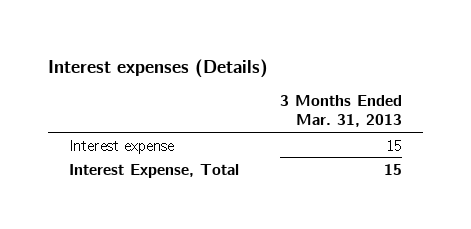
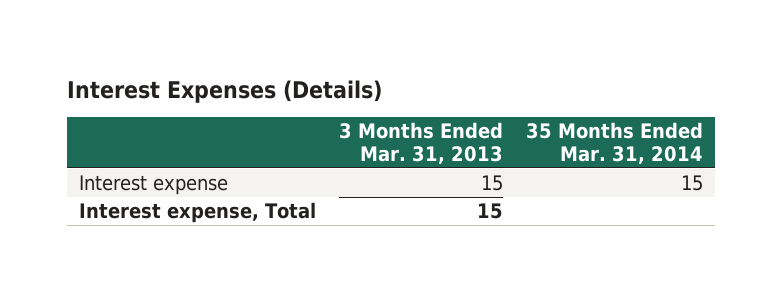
- Interest expenses (Details)
+ Interest Expenses (Details)
- | 3 Months Ended Mar. 31, 2013
+ | 3 Months Ended Mar. 31, 2013 | 35 Months Ended Mar. 31, 2014
- Interest Expense, Total | 15
+ Interest expense, Total | 15 |

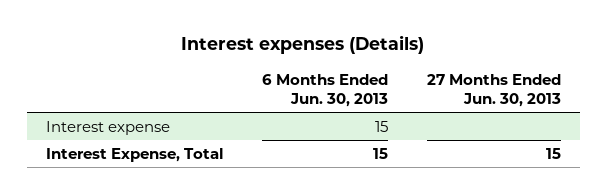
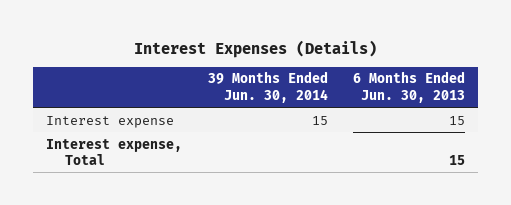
- Interest expenses (Details)
+ Interest Expenses (Details)
- | 6 Months Ended Jun. 30, 2013 | 27 Months Ended Jun. 30, 2013
+ | 39 Months Ended Jun. 30, 2014 | 6 Months Ended Jun. 30, 2013
- Interest Expense, Total | 15 | 15
+ Interest expense, Total | | 15

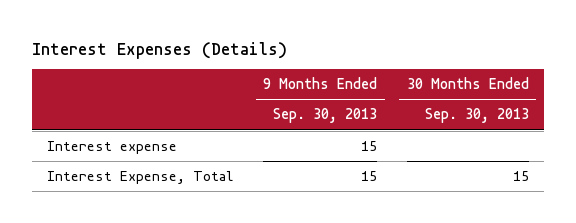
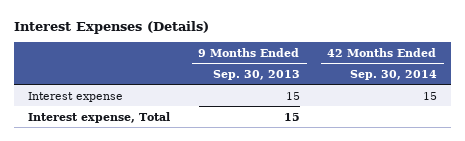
- | 9 Months Ended Sep. 30, 2013 | 30 Months Ended Sep. 30, 2013
+ | 9 Months Ended Sep. 30, 2013 | 42 Months Ended Sep. 30, 2014
- Interest Expense, Total | 15 | 15
+ Interest expense, Total | 15 |

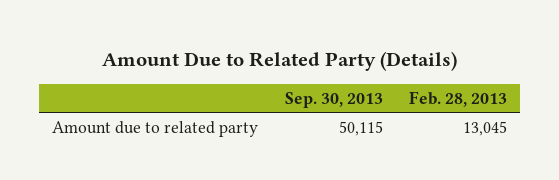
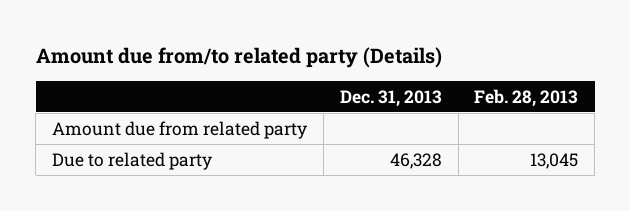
- Amount Due to Related Party (Details)
+ Amount due from/to related party (Details)
- | Sep. 30, 2013 | Feb. 28, 2013
+ | Dec. 31, 2013 | Feb. 28, 2013
- Amount due to related party | 50,115 | 13,045
+ Amount due from related party
+ Due to related party | 46,328 | 13,045

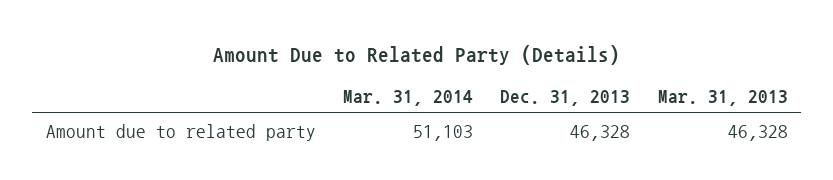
- Amount due from/to related party (Details)
+ Amount Due to Related Party (Details)
- | Dec. 31, 2013 | Feb. 28, 2013
+ | Mar. 31, 2014 | Dec. 31, 2013 | Mar. 31, 2013
- Amount due from related party
- Due to related party | 46,328 | 13,045
+ Amount due to related party | 51,103 | 46,328 | 46,328

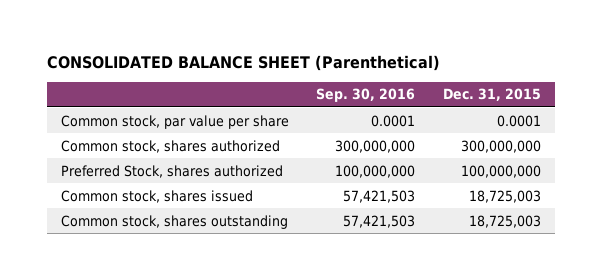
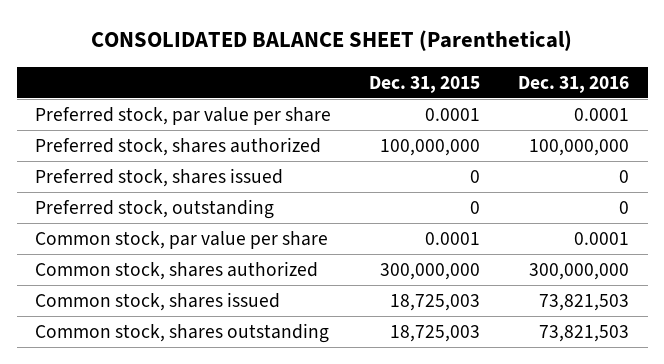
- | Sep. 30, 2016 | Dec. 31, 2015
+ | Dec. 31, 2015 | Dec. 31, 2016
+ Preferred stock, par value per share | 0.0001 | 0.0001
+ Preferred stock, shares authorized | 100,000,000 | 100,000,000
+ Preferred stock, shares issued | 0 | 0
+ Preferred stock, outstanding | 0 | 0
- Preferred Stock, shares authorized | 100,000,000 | 100,000,000

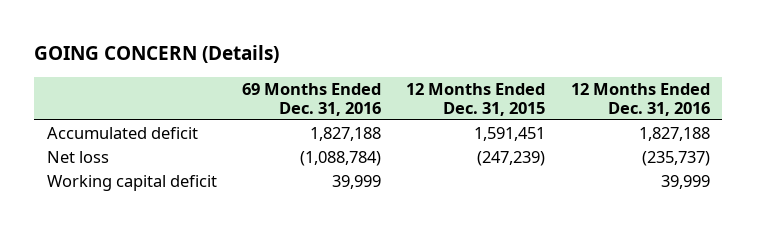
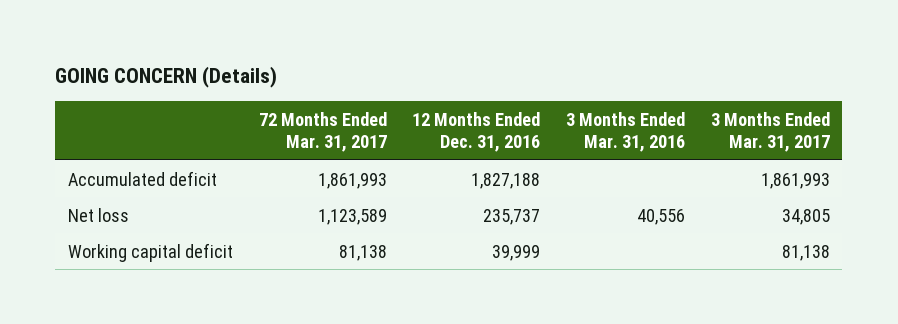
- | 69 Months Ended Dec. 31, 2016 | 12 Months Ended Dec. 31, 2015 | 12 Months Ended Dec. 31, 2016
+ | 72 Months Ended Mar. 31, 2017 | 12 Months Ended Dec. 31, 2016 | 3 Months Ended Mar. 31, 2016 | 3 Months Ended Mar. 31, 2017
- Net loss | (1,088,784) | (247,239) | (235,737)
+ Net loss | 1,123,589 | 235,737 | 40,556 | 34,805

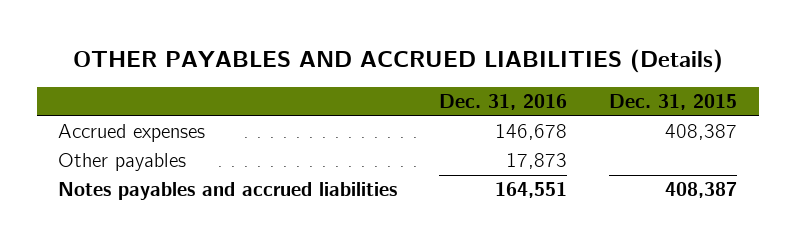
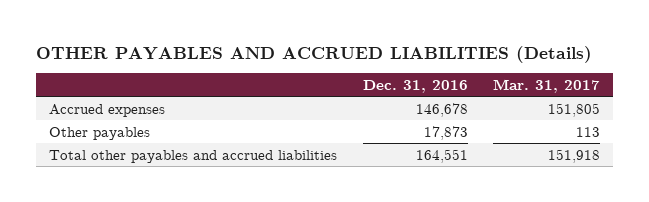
- | Dec. 31, 2016 | Dec. 31, 2015
+ | Dec. 31, 2016 | Mar. 31, 2017
- Notes payables and accrued liabilities | 164,551 | 408,387
+ Total other payables and accrued liabilities | 164,551 | 151,918

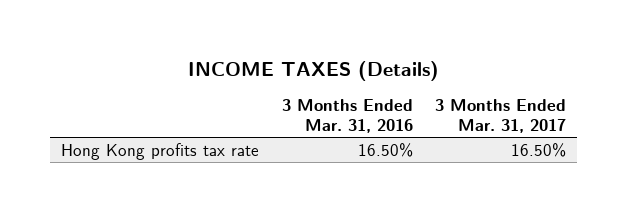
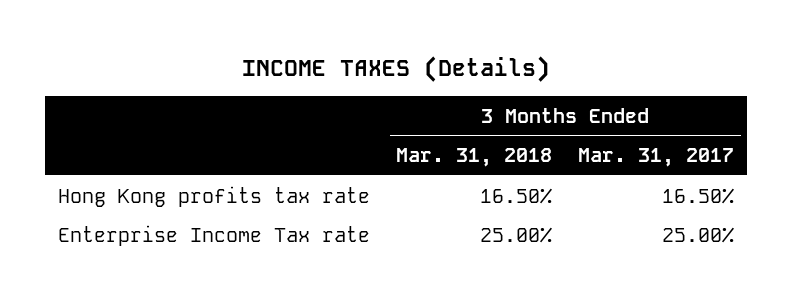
- | 3 Months Ended Mar. 31, 2016 | 3 Months Ended Mar. 31, 2017
+ | 3 Months Ended Mar. 31, 2018 | 3 Months Ended Mar. 31, 2017
+ Enterprise Income Tax rate | 25.00% | 25.00%

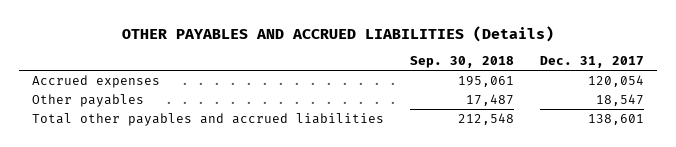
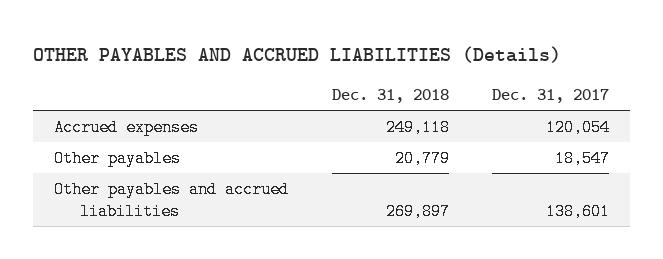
- | Sep. 30, 2018 | Dec. 31, 2017
+ | Dec. 31, 2018 | Dec. 31, 2017
- Total other payables and accrued liabilities | 212,548 | 138,601
+ Other payables and accrued liabilities | 269,897 | 138,601

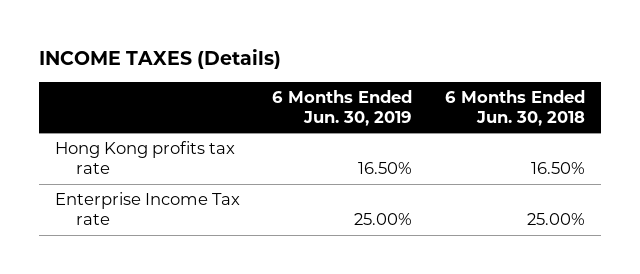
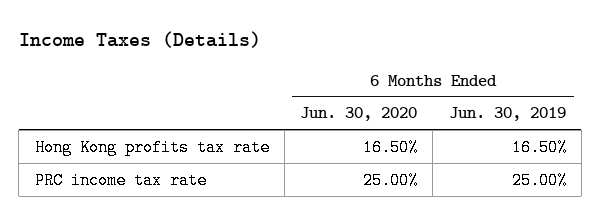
- INCOME TAXES (Details)
+ Income Taxes (Details)
- | 6 Months Ended Jun. 30, 2019 | 6 Months Ended Jun. 30, 2018
+ | 6 Months Ended Jun. 30, 2020 | 6 Months Ended Jun. 30, 2019
- Enterprise Income Tax rate | 25.00% | 25.00%
+ PRC income tax rate | 25.00% | 25.00%

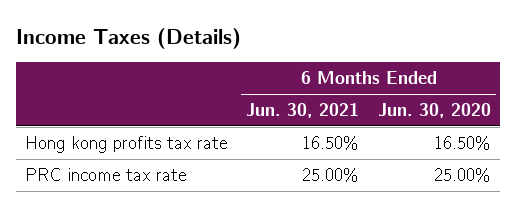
- | 6 Months Ended Jun. 30, 2020 | 6 Months Ended Jun. 30, 2019
+ | 6 Months Ended Jun. 30, 2021 | 6 Months Ended Jun. 30, 2020
- Hong Kong profits tax rate | 16.50% | 16.50%
+ Hong kong profits tax rate | 16.50% | 16.50%

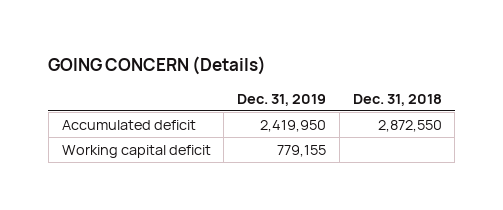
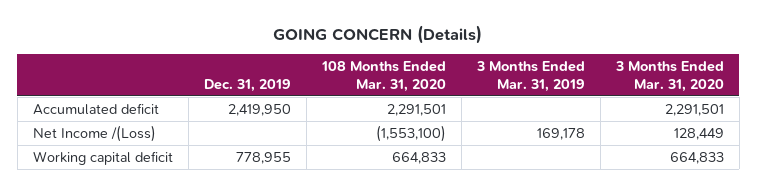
- | Dec. 31, 2019 | Dec. 31, 2018
+ | Dec. 31, 2019 | 108 Months Ended Mar. 31, 2020 | 3 Months Ended Mar. 31, 2019 | 3 Months Ended Mar. 31, 2020
- Working capital deficit | 779,155 |
+ Net Income /(Loss) | | (1,553,100) | 169,178 | 128,449
+ Working capital deficit | 778,955 | 664,833 | | 664,833

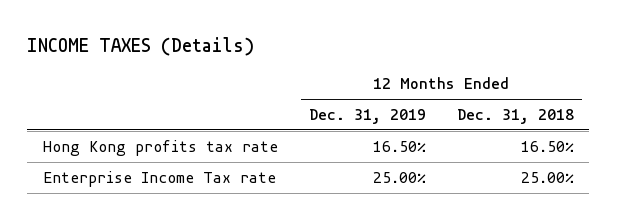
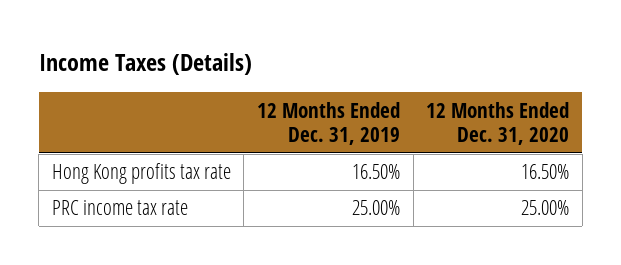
- INCOME TAXES (Details)
+ Income Taxes (Details)
- | 12 Months Ended Dec. 31, 2019 | 12 Months Ended Dec. 31, 2018
+ | 12 Months Ended Dec. 31, 2019 | 12 Months Ended Dec. 31, 2020
- Enterprise Income Tax rate | 25.00% | 25.00%
+ PRC income tax rate | 25.00% | 25.00%

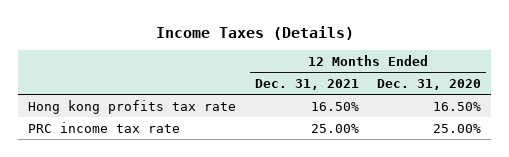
- | 12 Months Ended Dec. 31, 2019 | 12 Months Ended Dec. 31, 2020
+ | 12 Months Ended Dec. 31, 2021 | 12 Months Ended Dec. 31, 2020
- Hong Kong profits tax rate | 16.50% | 16.50%
+ Hong kong profits tax rate | 16.50% | 16.50%

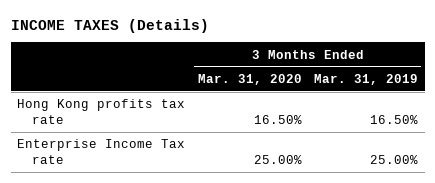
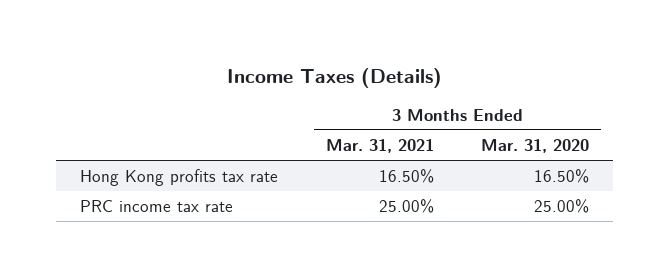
- INCOME TAXES (Details)
+ Income Taxes (Details)
- | 3 Months Ended Mar. 31, 2020 | 3 Months Ended Mar. 31, 2019
+ | 3 Months Ended Mar. 31, 2021 | 3 Months Ended Mar. 31, 2020
- Enterprise Income Tax rate | 25.00% | 25.00%
+ PRC income tax rate | 25.00% | 25.00%

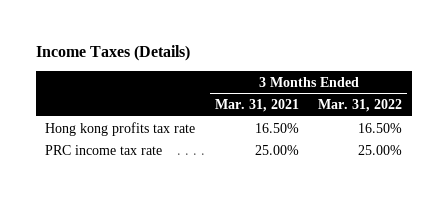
- | 3 Months Ended Mar. 31, 2021 | 3 Months Ended Mar. 31, 2020
+ | 3 Months Ended Mar. 31, 2021 | 3 Months Ended Mar. 31, 2022
- Hong Kong profits tax rate | 16.50% | 16.50%
+ Hong kong profits tax rate | 16.50% | 16.50%

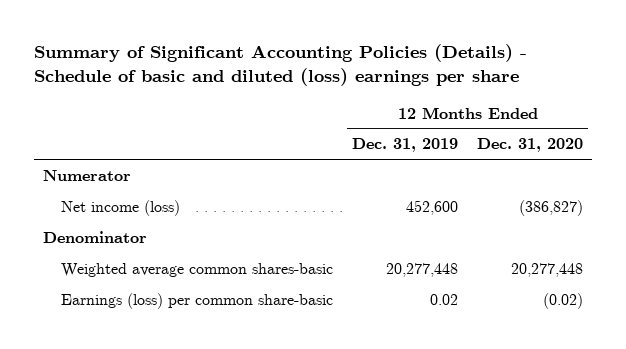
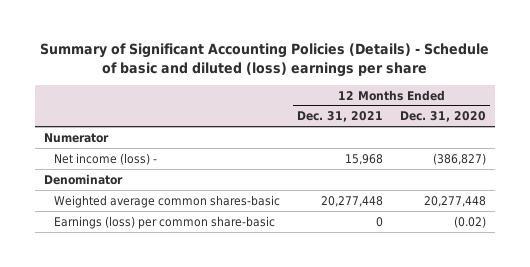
- | 12 Months Ended Dec. 31, 2019 | 12 Months Ended Dec. 31, 2020
+ | 12 Months Ended Dec. 31, 2021 | 12 Months Ended Dec. 31, 2020
- Net income (loss) | 452,600 | (386,827)
+ Net income (loss) - | 15,968 | (386,827)

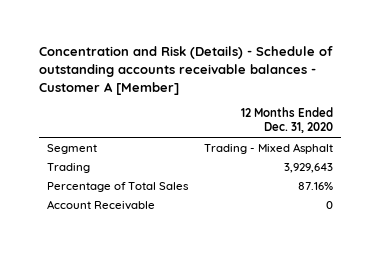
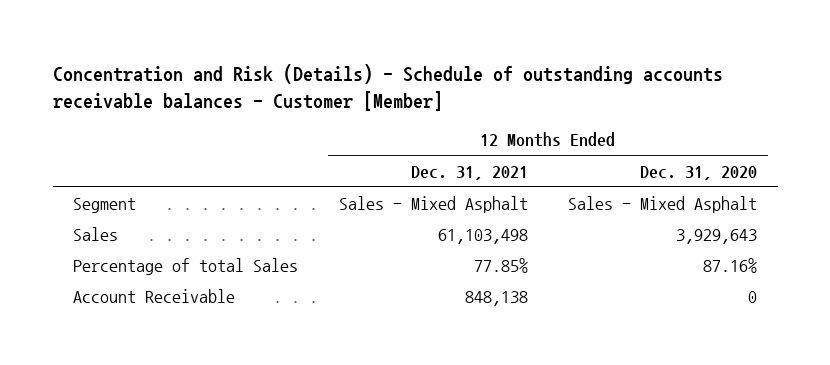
- Concentration and Risk (Details) - Schedule of outstanding accounts receivable balances - Customer A [Member]
+ Concentration and Risk (Details) - Schedule of outstanding accounts receivable balances - Customer [Member]
- | 12 Months Ended Dec. 31, 2020
+ | 12 Months Ended Dec. 31, 2021 | 12 Months Ended Dec. 31, 2020
- Segment | Trading - Mixed Asphalt
- Trading | 3,929,643
- Percentage of Total Sales | 87.16%
+ Segment | Sales - Mixed Asphalt | Sales - Mixed Asphalt
+ Sales | 61,103,498 | 3,929,643
+ Percentage of total Sales | 77.85% | 87.16%

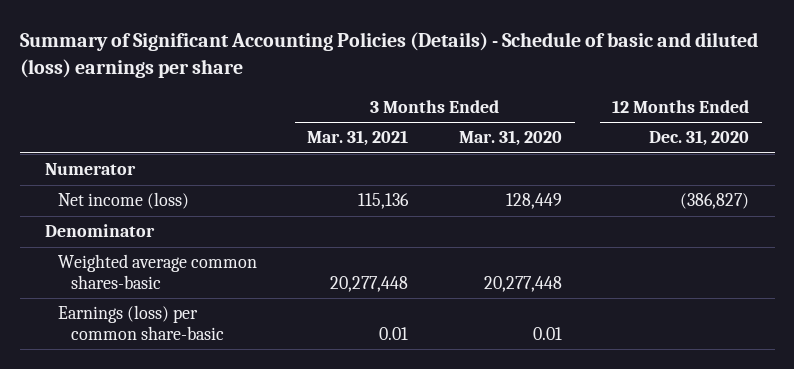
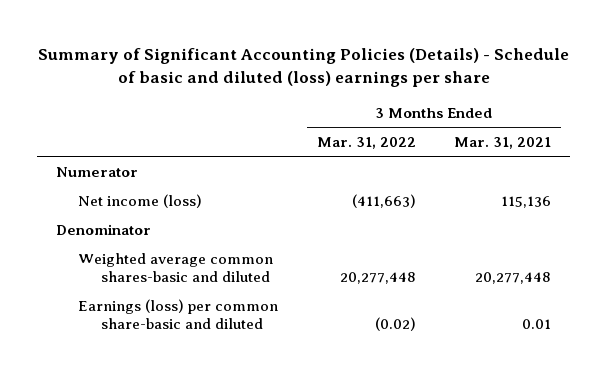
- | 3 Months Ended Mar. 31, 2021 | 3 Months Ended Mar. 31, 2020 | 12 Months Ended Dec. 31, 2020
+ | 3 Months Ended Mar. 31, 2022 | 3 Months Ended Mar. 31, 2021
- Weighted average common shares-basic | 20,277,448 | 20,277,448 |
- Earnings (loss) per common share-basic | 0.01 | 0.01 |
+ Weighted average common shares-basic and diluted | 20,277,448 | 20,277,448
+ Earnings (loss) per common share-basic and diluted | (0.02) | 0.01

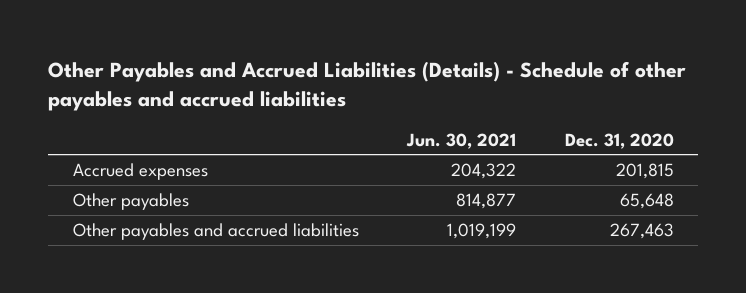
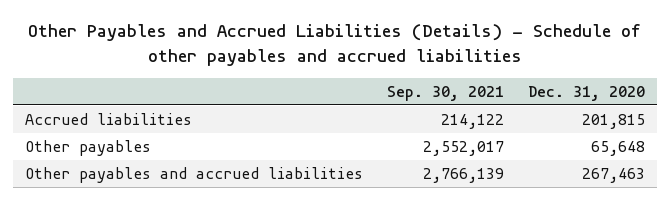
- | Jun. 30, 2021 | Dec. 31, 2020
+ | Sep. 30, 2021 | Dec. 31, 2020
- Accrued expenses | 204,322 | 201,815
+ Accrued liabilities | 214,122 | 201,815

